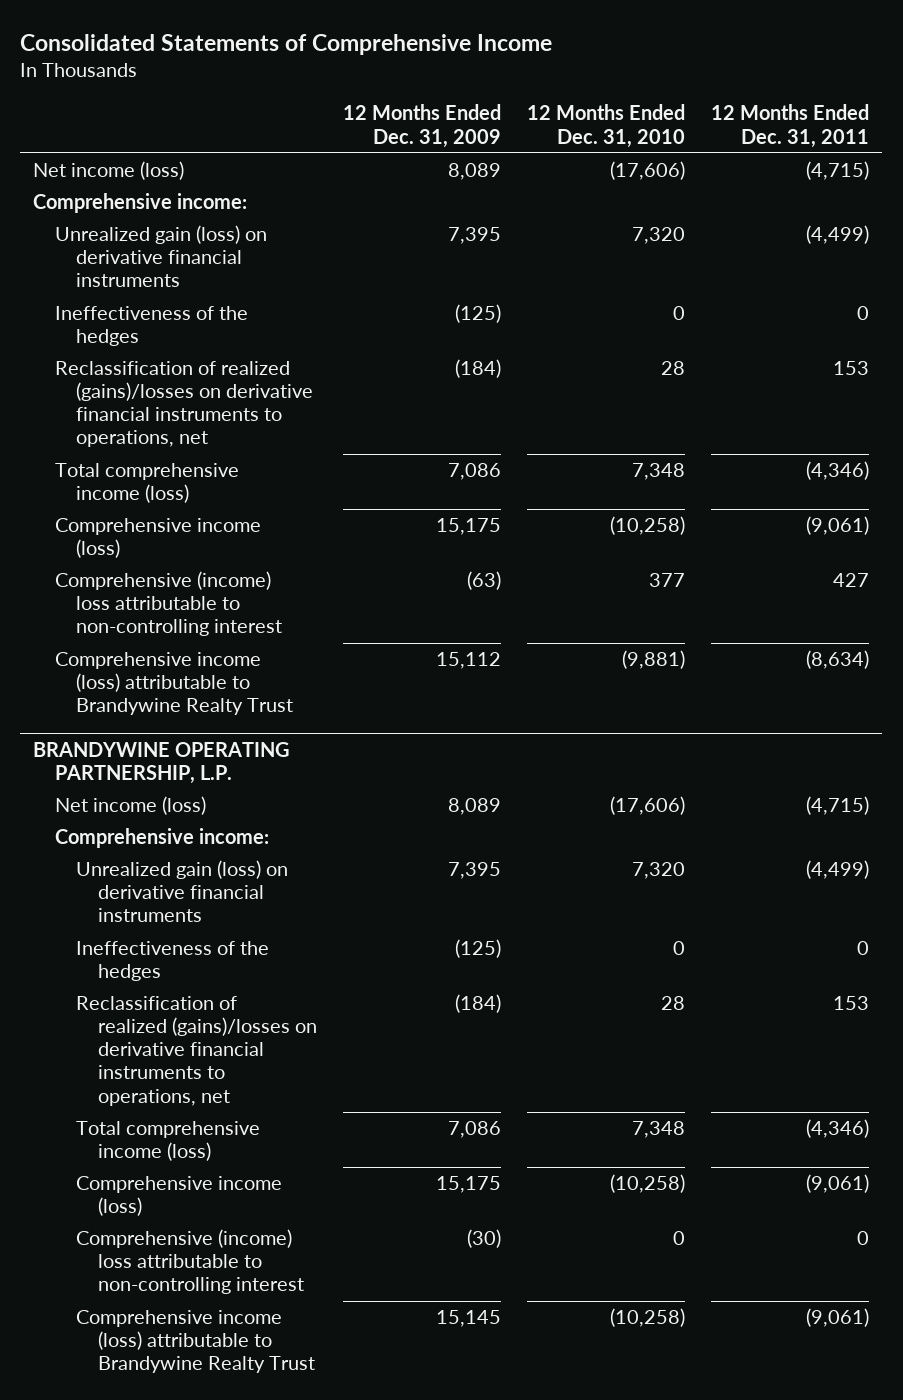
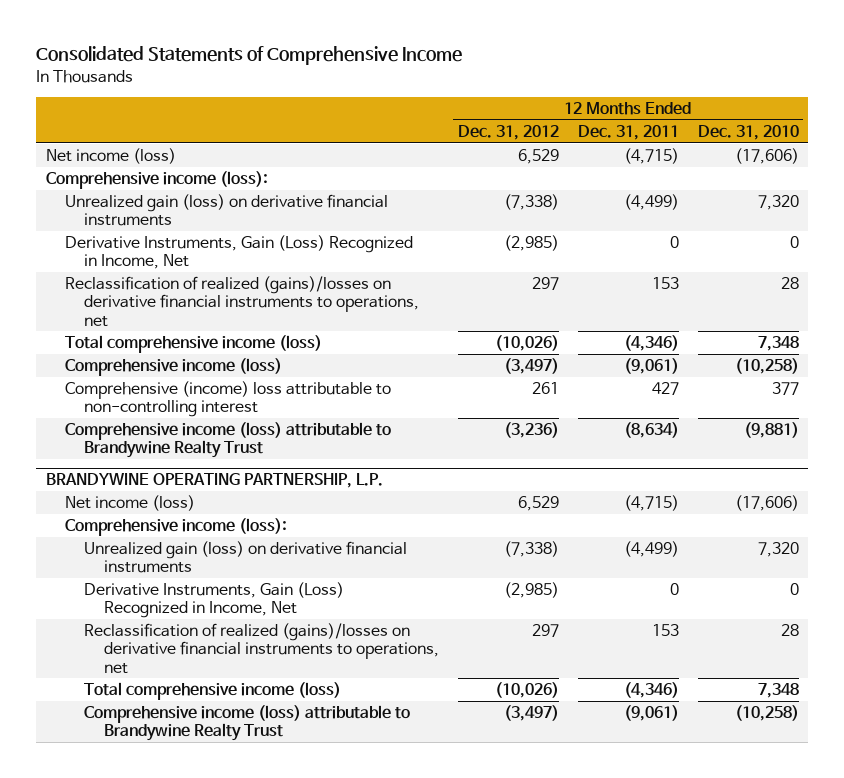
- | 12 Months Ended Dec. 31, 2009 | 12 Months Ended Dec. 31, 2010 | 12 Months Ended Dec. 31, 2011
+ | 12 Months Ended Dec. 31, 2012 | 12 Months Ended Dec. 31, 2011 | 12 Months Ended Dec. 31, 2010
- Comprehensive income:
+ Comprehensive income (loss):
- Ineffectiveness of the hedges | (125) | 0 | 0
+ Derivative Instruments, Gain (Loss) Recognized in Income, Net | (2,985) | 0 | 0
@ BRANDYWINE OPERATING PARTNERSHIP, L.P.
- Comprehensive income:
+ Comprehensive income (loss):
- Ineffectiveness of the hedges | (125) | 0 | 0
+ Derivative Instruments, Gain (Loss) Recognized in Income, Net | (2,985) | 0 | 0
- Comprehensive income (loss) | 15,175 | (10,258) | (9,061)
- Comprehensive (income) loss attributable to non-controlling interest | (30) | 0 | 0

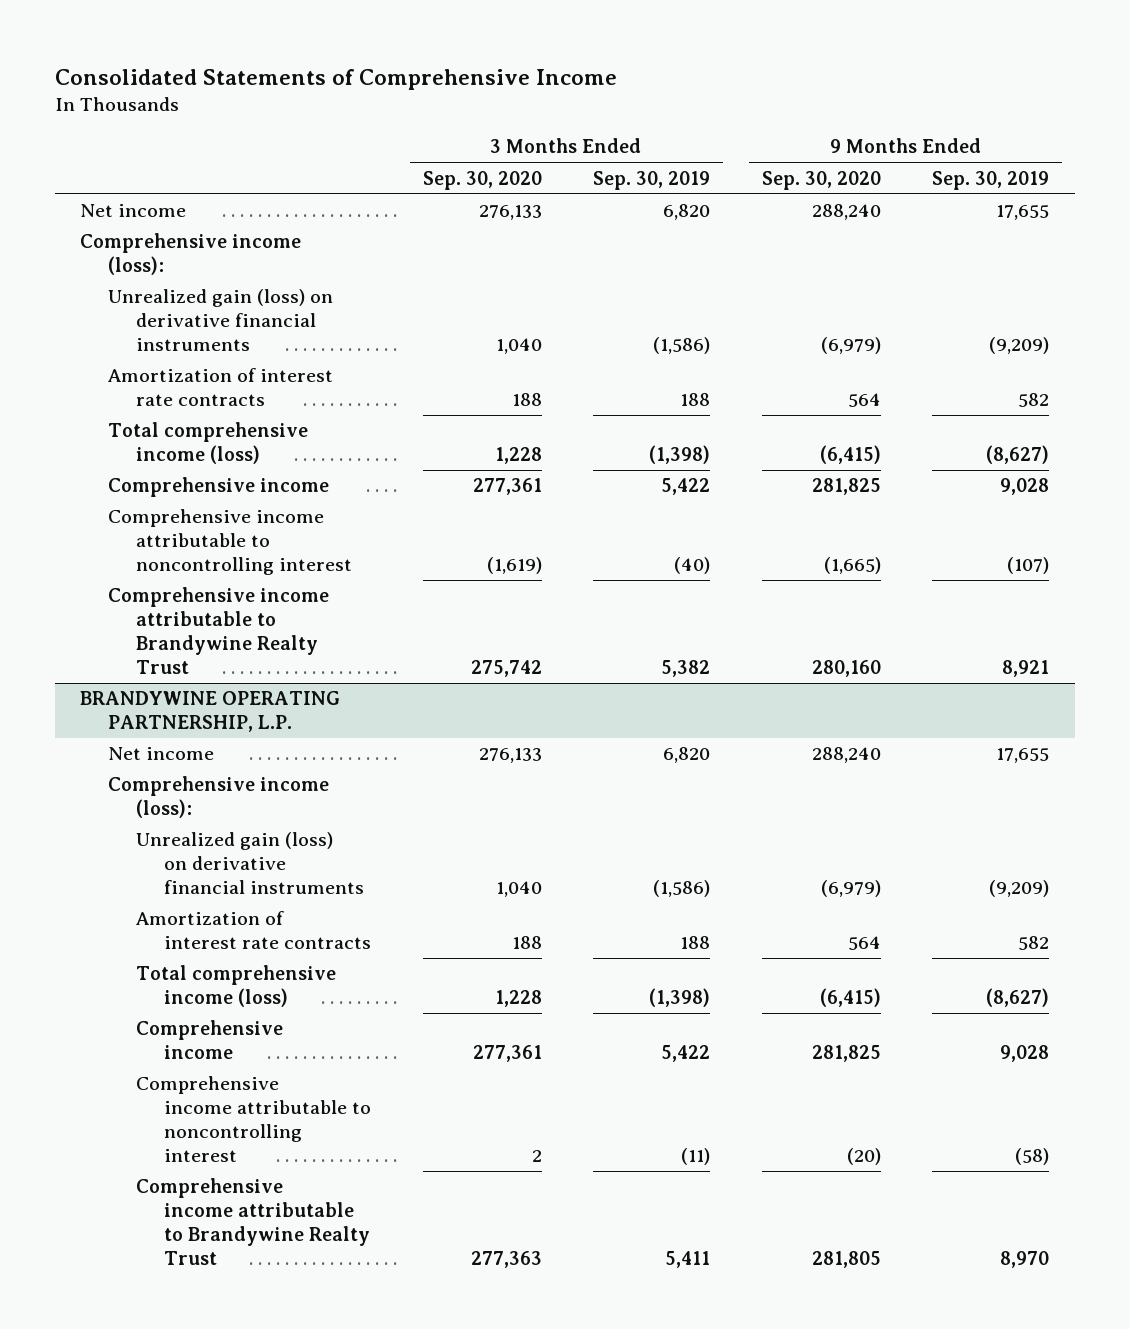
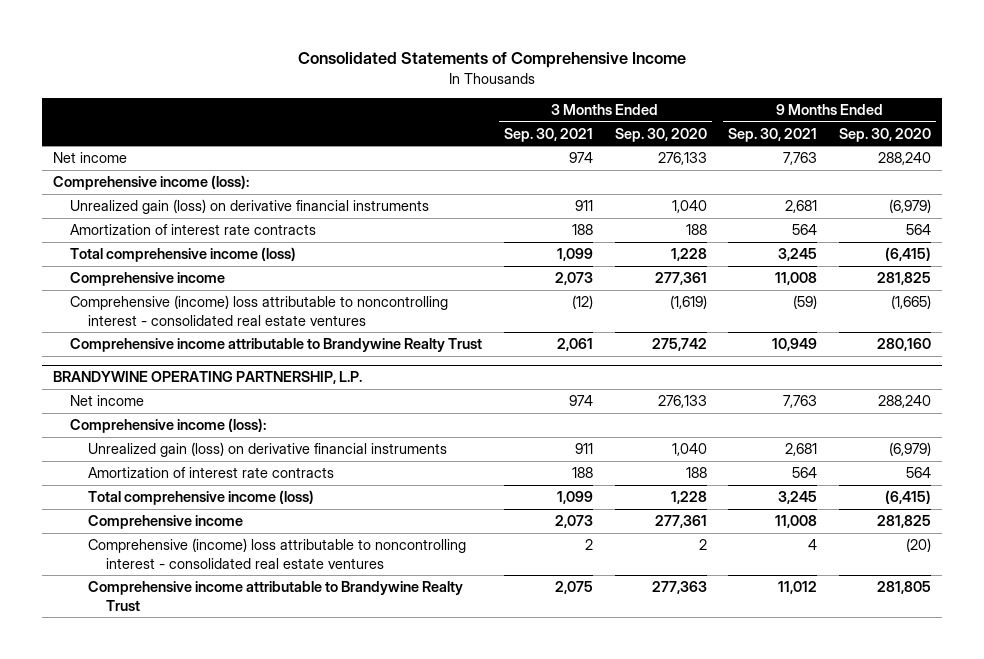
- | 3 Months Ended Sep. 30, 2020 | 3 Months Ended Sep. 30, 2019 | 9 Months Ended Sep. 30, 2020 | 9 Months Ended Sep. 30, 2019
+ | 3 Months Ended Sep. 30, 2021 | 3 Months Ended Sep. 30, 2020 | 9 Months Ended Sep. 30, 2021 | 9 Months Ended Sep. 30, 2020
- Comprehensive income attributable to noncontrolling interest | (1,619) | (40) | (1,665) | (107)
+ Comprehensive (income) loss attributable to noncontrolling interest - consolidated real estate ventures | (12) | (1,619) | (59) | (1,665)
@ BRANDYWINE OPERATING PARTNERSHIP, L.P.
- Comprehensive income attributable to noncontrolling interest | 2 | (11) | (20) | (58)
+ Comprehensive (income) loss attributable to noncontrolling interest - consolidated real estate ventures | 2 | 2 | 4 | (20)

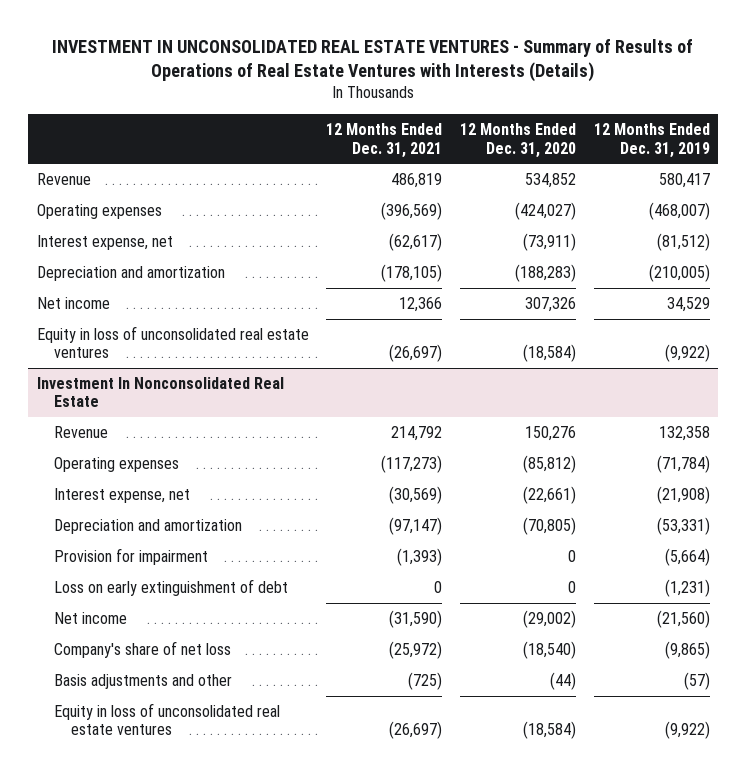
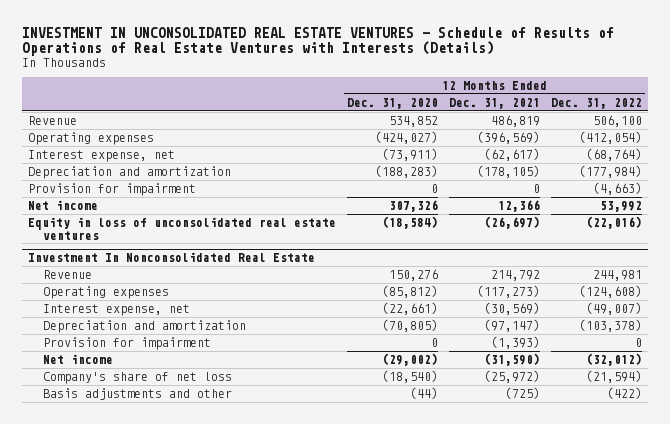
- INVESTMENT IN UNCONSOLIDATED REAL ESTATE VENTURES - Summary of Results of Operations of Real Estate Ventures with Interests (Details)
+ INVESTMENT IN UNCONSOLIDATED REAL ESTATE VENTURES - Schedule of Results of Operations of Real Estate Ventures with Interests (Details)
- | 12 Months Ended Dec. 31, 2021 | 12 Months Ended Dec. 31, 2020 | 12 Months Ended Dec. 31, 2019
+ | 12 Months Ended Dec. 31, 2020 | 12 Months Ended Dec. 31, 2021 | 12 Months Ended Dec. 31, 2022
+ Provision for impairment | 0 | 0 | (4,663)
@ Investment In Nonconsolidated Real Estate
- Loss on early extinguishment of debt | 0 | 0 | (1,231)
- Equity in loss of unconsolidated real estate ventures | (26,697) | (18,584) | (9,922)

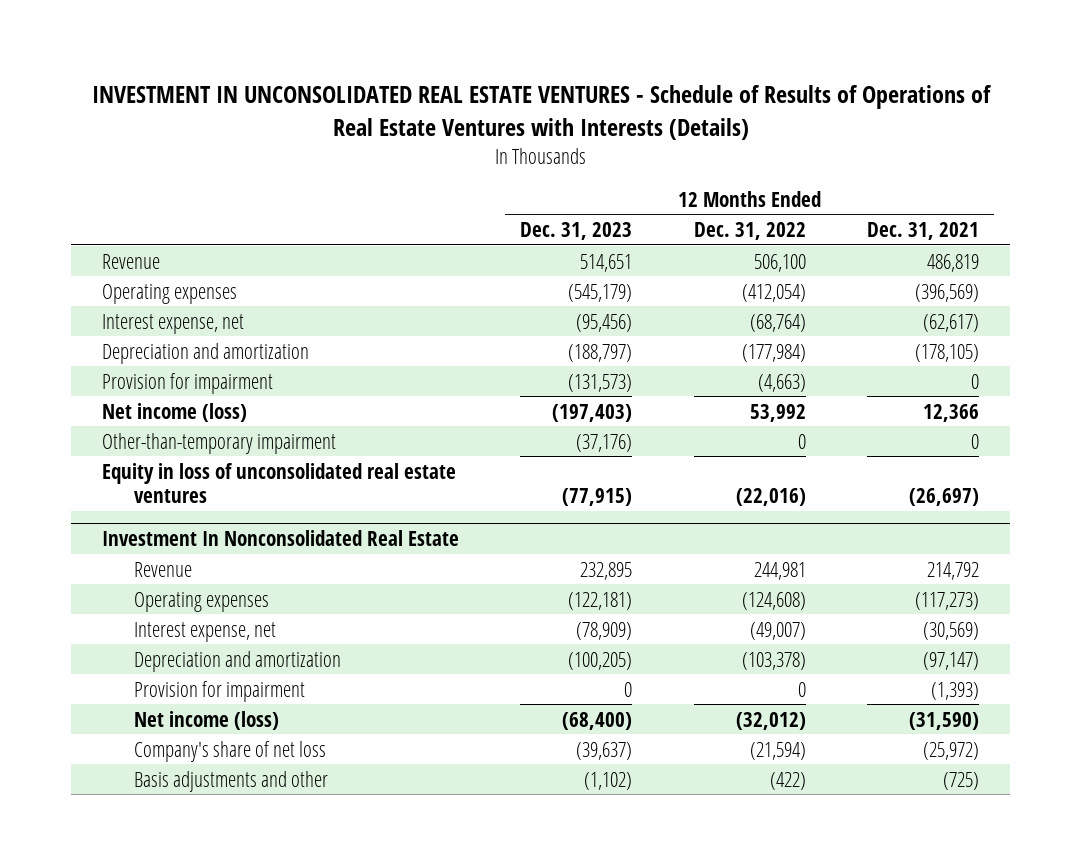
- | 12 Months Ended Dec. 31, 2020 | 12 Months Ended Dec. 31, 2021 | 12 Months Ended Dec. 31, 2022
+ | 12 Months Ended Dec. 31, 2023 | 12 Months Ended Dec. 31, 2022 | 12 Months Ended Dec. 31, 2021
- Net income | 307,326 | 12,366 | 53,992
+ Net income (loss) | (197,403) | 53,992 | 12,366
+ Other-than-temporary impairment | (37,176) | 0 | 0
@ Investment In Nonconsolidated Real Estate
- Net income | (29,002) | (31,590) | (32,012)
+ Net income (loss) | (68,400) | (32,012) | (31,590)

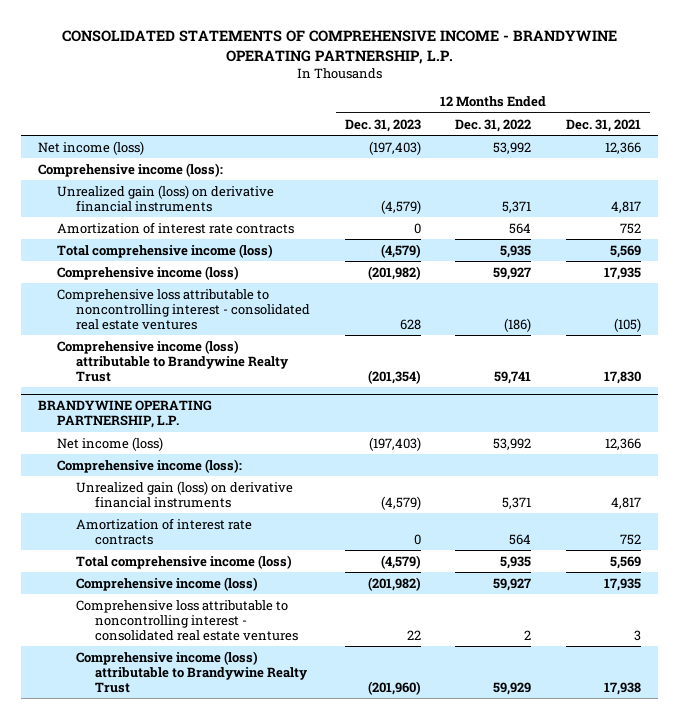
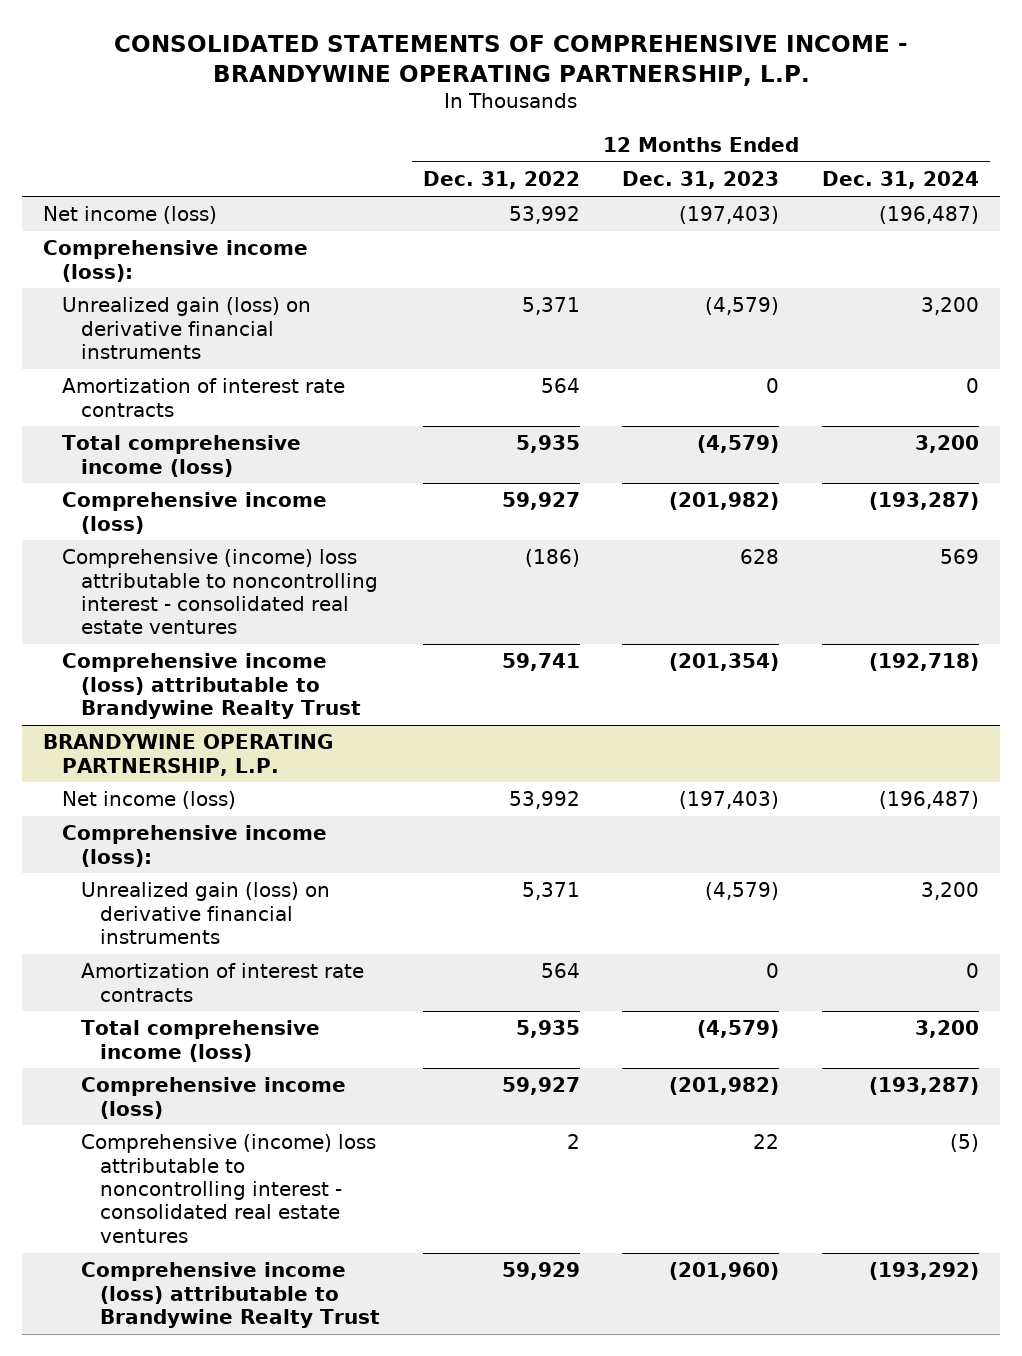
- | 12 Months Ended Dec. 31, 2023 | 12 Months Ended Dec. 31, 2022 | 12 Months Ended Dec. 31, 2021
+ | 12 Months Ended Dec. 31, 2022 | 12 Months Ended Dec. 31, 2023 | 12 Months Ended Dec. 31, 2024
- Comprehensive loss attributable to noncontrolling interest - consolidated real estate ventures | 628 | (186) | (105)
+ Comprehensive (income) loss attributable to noncontrolling interest - consolidated real estate ventures | (186) | 628 | 569
@ BRANDYWINE OPERATING PARTNERSHIP, L.P.
- Comprehensive loss attributable to noncontrolling interest - consolidated real estate ventures | 22 | 2 | 3
+ Comprehensive (income) loss attributable to noncontrolling interest - consolidated real estate ventures | 2 | 22 | (5)

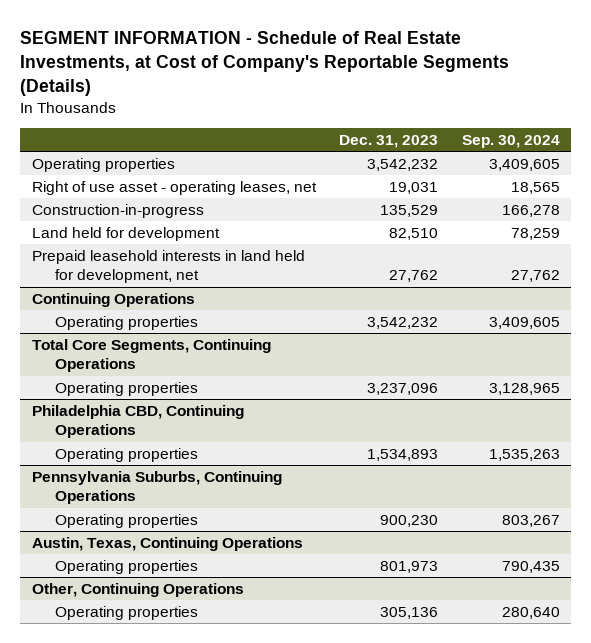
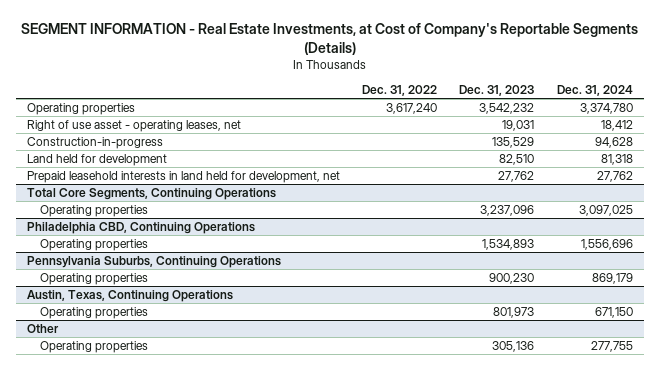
- SEGMENT INFORMATION - Schedule of Real Estate Investments, at Cost of Company's Reportable Segments (Details)
+ SEGMENT INFORMATION - Real Estate Investments, at Cost of Company's Reportable Segments (Details)
- | Dec. 31, 2023 | Sep. 30, 2024
+ | Dec. 31, 2022 | Dec. 31, 2023 | Dec. 31, 2024
- Continuing Operations
- Operating properties | 3,542,232 | 3,409,605
- Other, Continuing Operations
+ Other

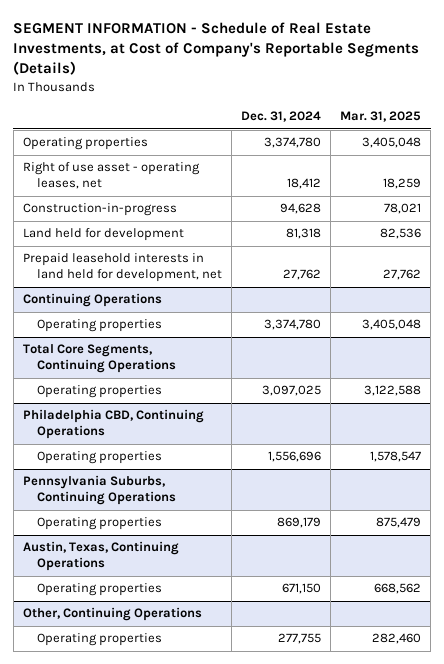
- SEGMENT INFORMATION - Real Estate Investments, at Cost of Company's Reportable Segments (Details)
+ SEGMENT INFORMATION - Schedule of Real Estate Investments, at Cost of Company's Reportable Segments (Details)
- | Dec. 31, 2022 | Dec. 31, 2023 | Dec. 31, 2024
+ | Dec. 31, 2024 | Mar. 31, 2025
+ Continuing Operations
+ Operating properties | 3,374,780 | 3,405,048
- Other
+ Other, Continuing Operations

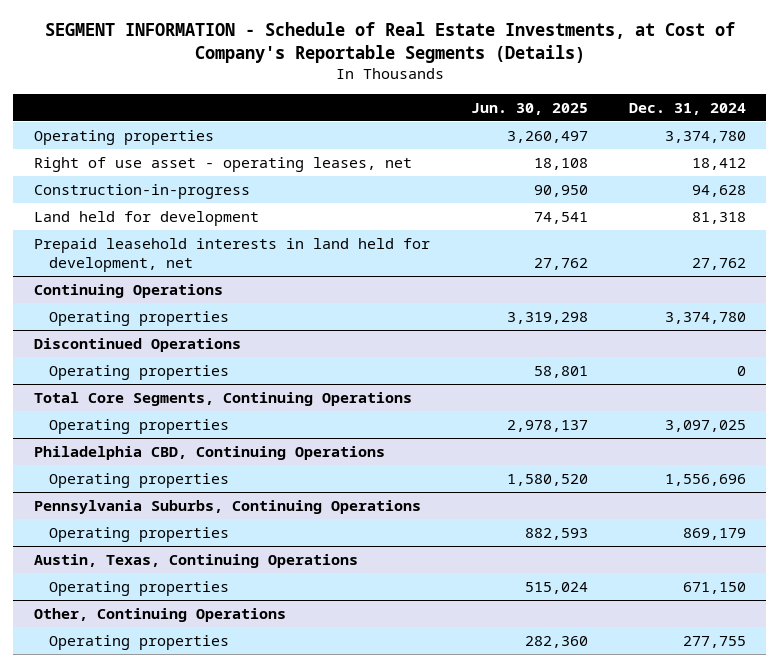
- | Dec. 31, 2024 | Mar. 31, 2025
+ | Jun. 30, 2025 | Dec. 31, 2024
+ Discontinued Operations
+ Operating properties | 58,801 | 0

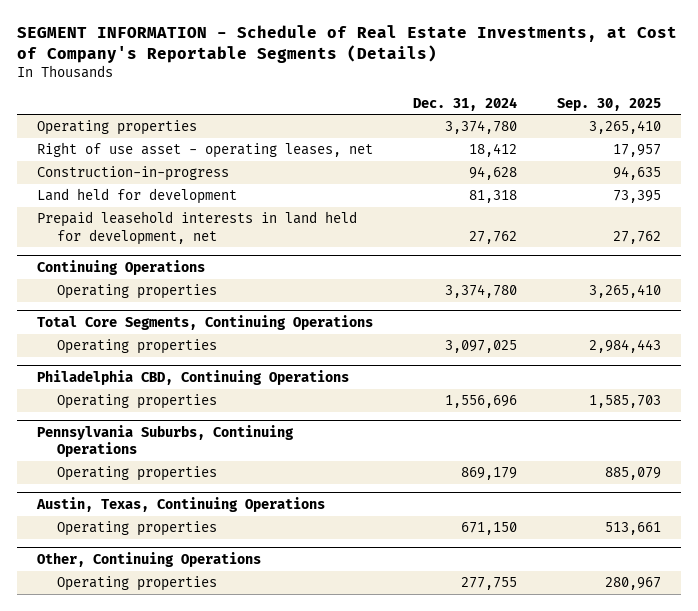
- | Jun. 30, 2025 | Dec. 31, 2024
+ | Dec. 31, 2024 | Sep. 30, 2025
- Discontinued Operations
- Operating properties | 58,801 | 0

